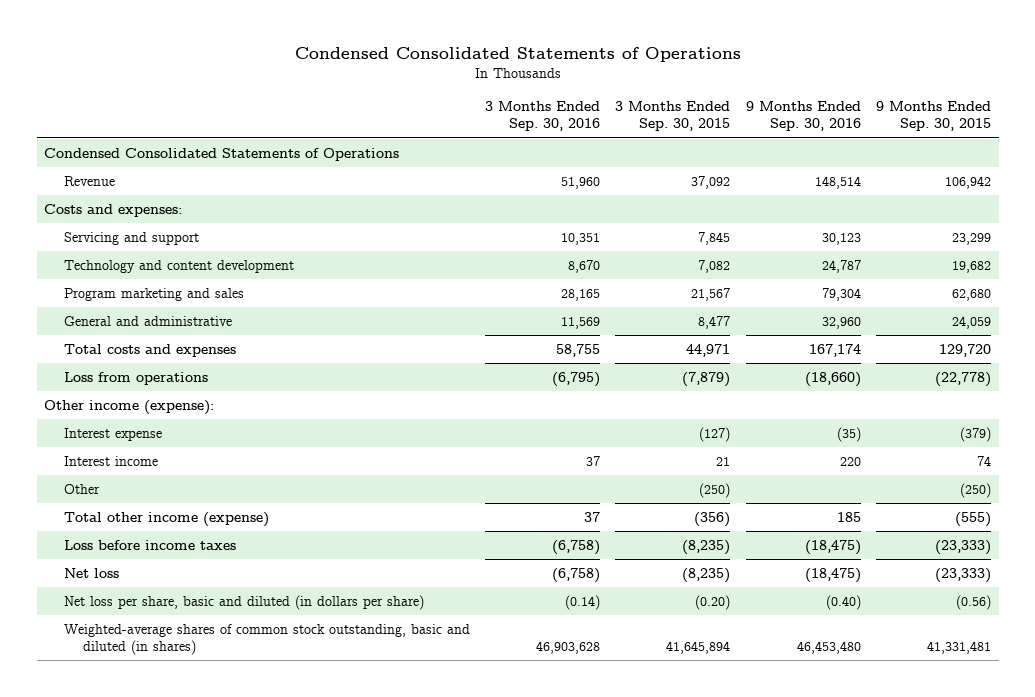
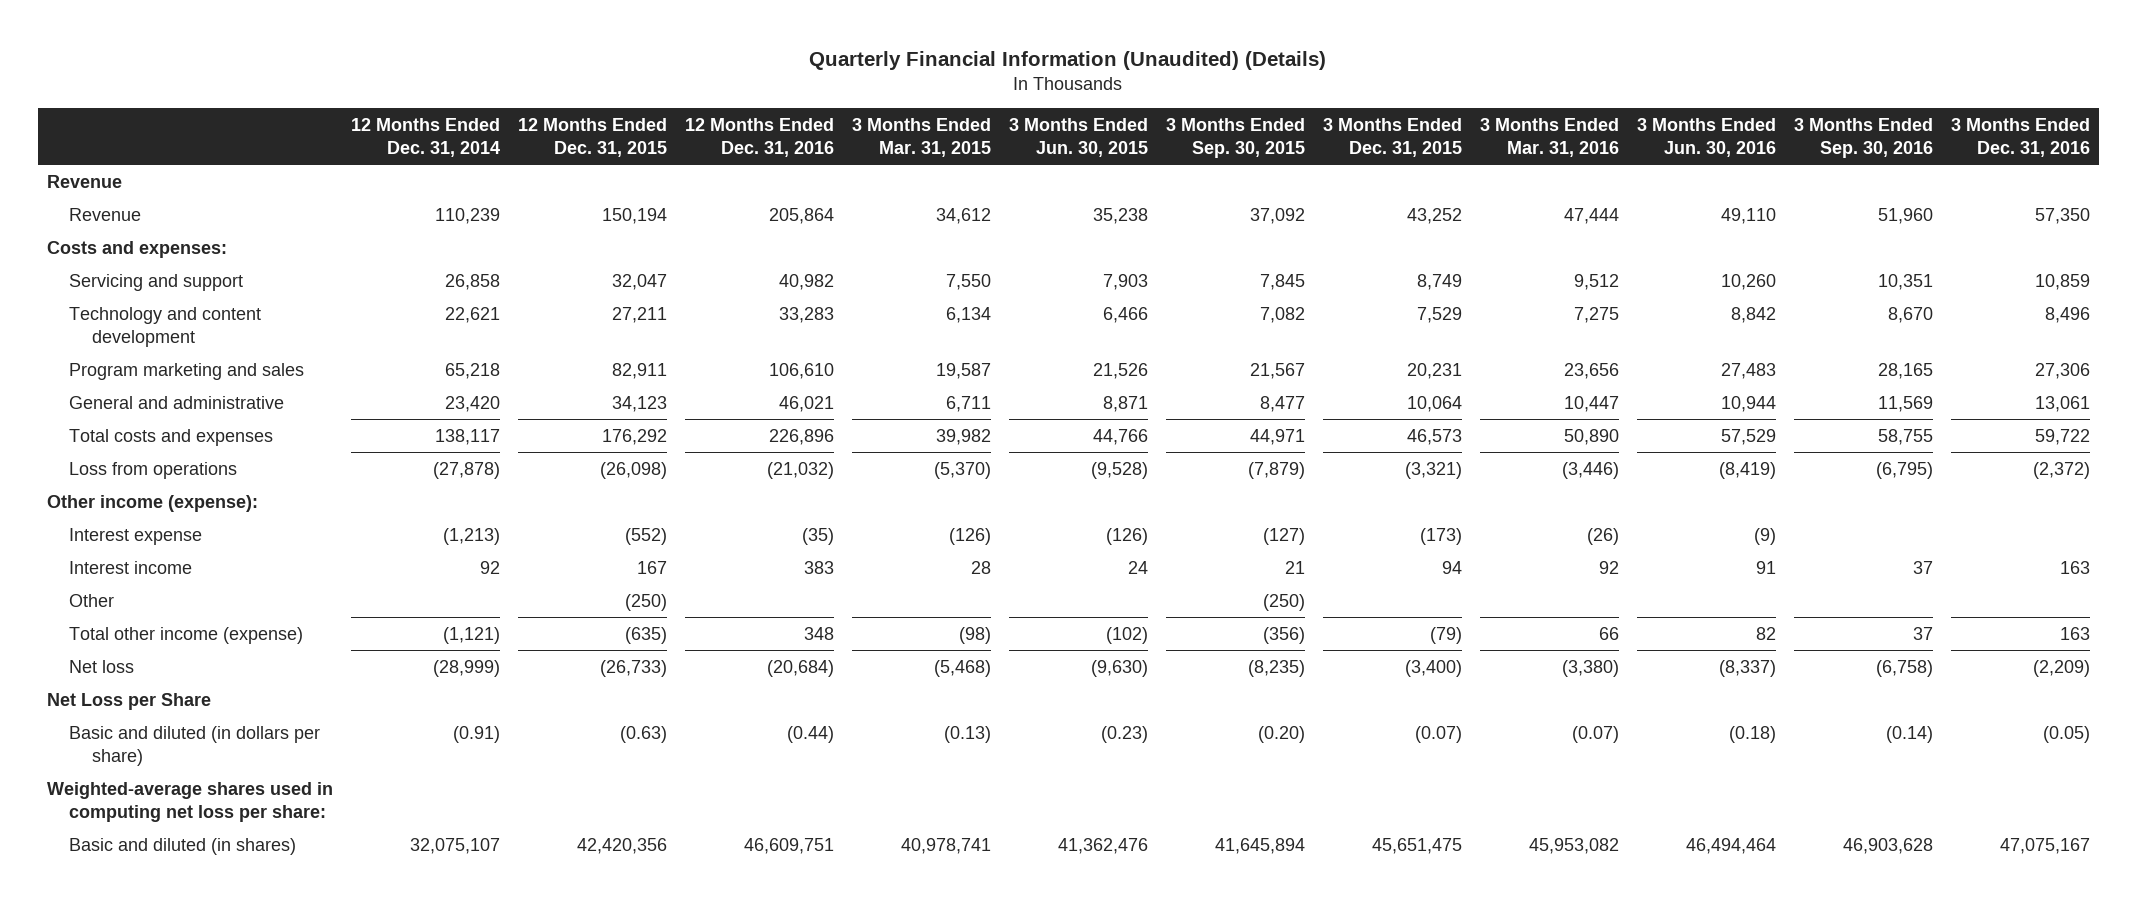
- Condensed Consolidated Statements of Operations
+ Quarterly Financial Information (Unaudited) (Details)
- | 3 Months Ended Sep. 30, 2016 | 3 Months Ended Sep. 30, 2015 | 9 Months Ended Sep. 30, 2016 | 9 Months Ended Sep. 30, 2015
+ | 12 Months Ended Dec. 31, 2014 | 12 Months Ended Dec. 31, 2015 | 12 Months Ended Dec. 31, 2016 | 3 Months Ended Mar. 31, 2015 | 3 Months Ended Jun. 30, 2015 | 3 Months Ended Sep. 30, 2015 | 3 Months Ended Dec. 31, 2015 | 3 Months Ended Mar. 31, 2016 | 3 Months Ended Jun. 30, 2016 | 3 Months Ended Sep. 30, 2016 | 3 Months Ended Dec. 31, 2016
- Condensed Consolidated Statements of Operations
+ Revenue
- Loss before income taxes | (6,758) | (8,235) | (18,475) | (23,333)
- Net loss per share, basic and diluted (in dollars per share) | (0.14) | (0.20) | (0.40) | (0.56)
- Weighted-average shares of common stock outstanding, basic and diluted (in shares) | 46,903,628 | 41,645,894 | 46,453,480 | 41,331,481
+ Net Loss per Share
+ Basic and diluted (in dollars per share) | (0.91) | (0.63) | (0.44) | (0.13) | (0.23) | (0.20) | (0.07) | (0.07) | (0.18) | (0.14) | (0.05)
+ Weighted-average shares used in computing net loss per share:
+ Basic and diluted (in shares) | 32,075,107 | 42,420,356 | 46,609,751 | 40,978,741 | 41,362,476 | 41,645,894 | 45,651,475 | 45,953,082 | 46,494,464 | 46,903,628 | 47,075,167

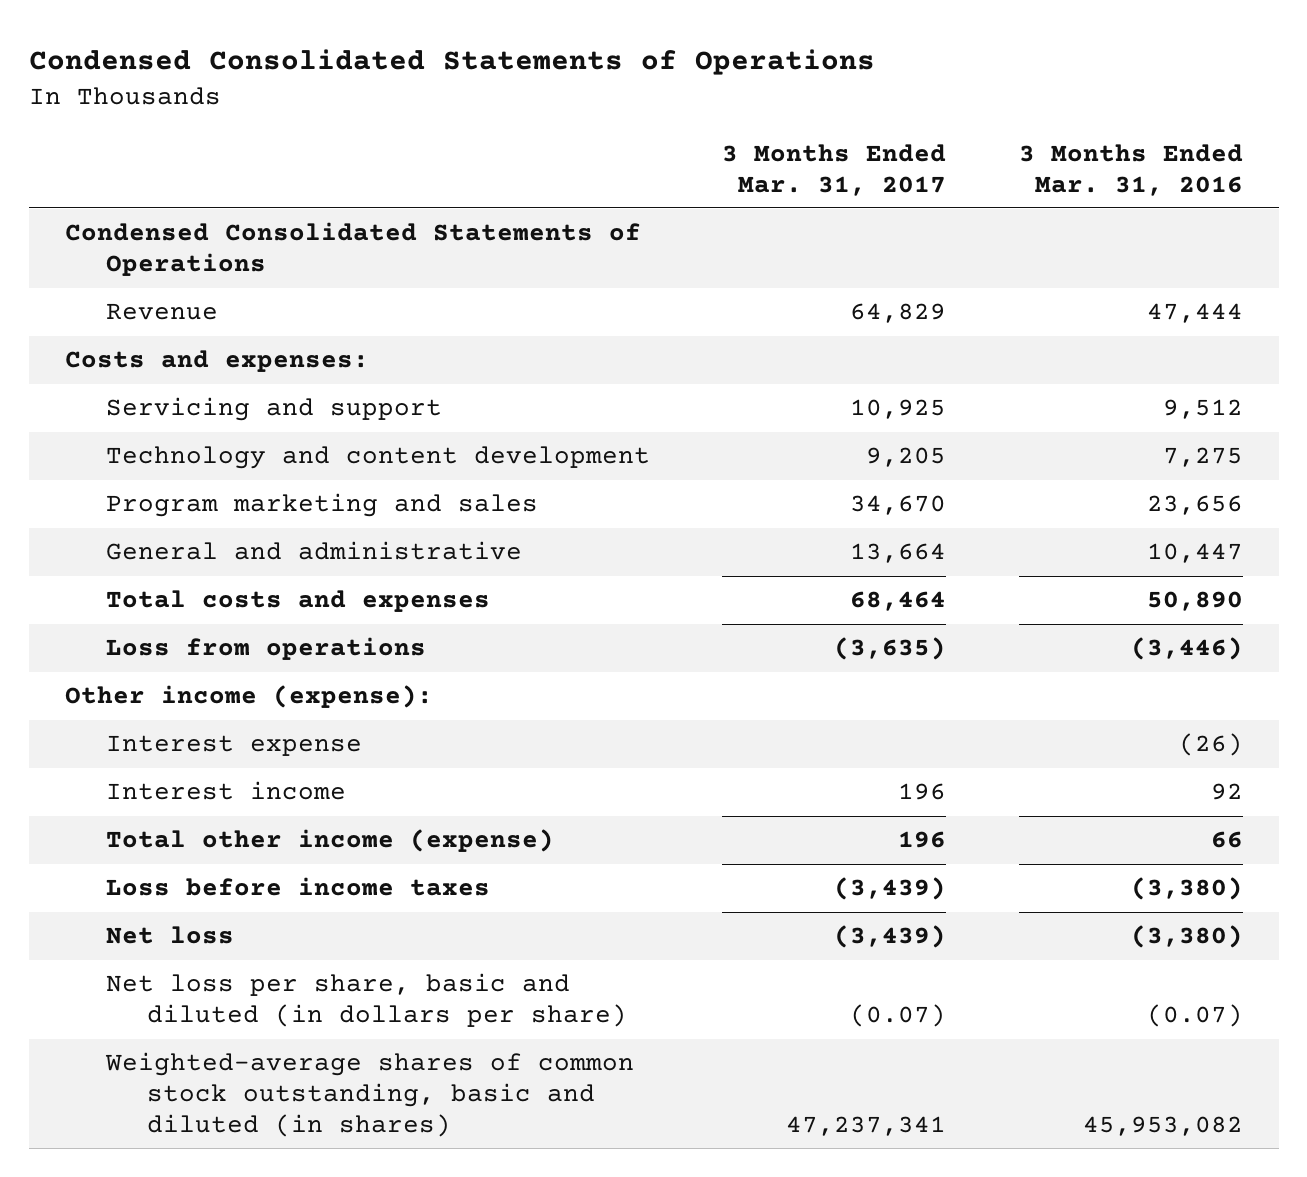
- Quarterly Financial Information (Unaudited) (Details)
+ Condensed Consolidated Statements of Operations
- | 12 Months Ended Dec. 31, 2014 | 12 Months Ended Dec. 31, 2015 | 12 Months Ended Dec. 31, 2016 | 3 Months Ended Mar. 31, 2015 | 3 Months Ended Jun. 30, 2015 | 3 Months Ended Sep. 30, 2015 | 3 Months Ended Dec. 31, 2015 | 3 Months Ended Mar. 31, 2016 | 3 Months Ended Jun. 30, 2016 | 3 Months Ended Sep. 30, 2016 | 3 Months Ended Dec. 31, 2016
+ | 3 Months Ended Mar. 31, 2017 | 3 Months Ended Mar. 31, 2016
- Revenue
+ Condensed Consolidated Statements of Operations
- Other | | (250) | | | | (250) | | | | |
+ Loss before income taxes | (3,439) | (3,380)
- Net Loss per Share
- Basic and diluted (in dollars per share) | (0.91) | (0.63) | (0.44) | (0.13) | (0.23) | (0.20) | (0.07) | (0.07) | (0.18) | (0.14) | (0.05)
- Weighted-average shares used in computing net loss per share:
- Basic and diluted (in shares) | 32,075,107 | 42,420,356 | 46,609,751 | 40,978,741 | 41,362,476 | 41,645,894 | 45,651,475 | 45,953,082 | 46,494,464 | 46,903,628 | 47,075,167
+ Net loss per share, basic and diluted (in dollars per share) | (0.07) | (0.07)
+ Weighted-average shares of common stock outstanding, basic and diluted (in shares) | 47,237,341 | 45,953,082

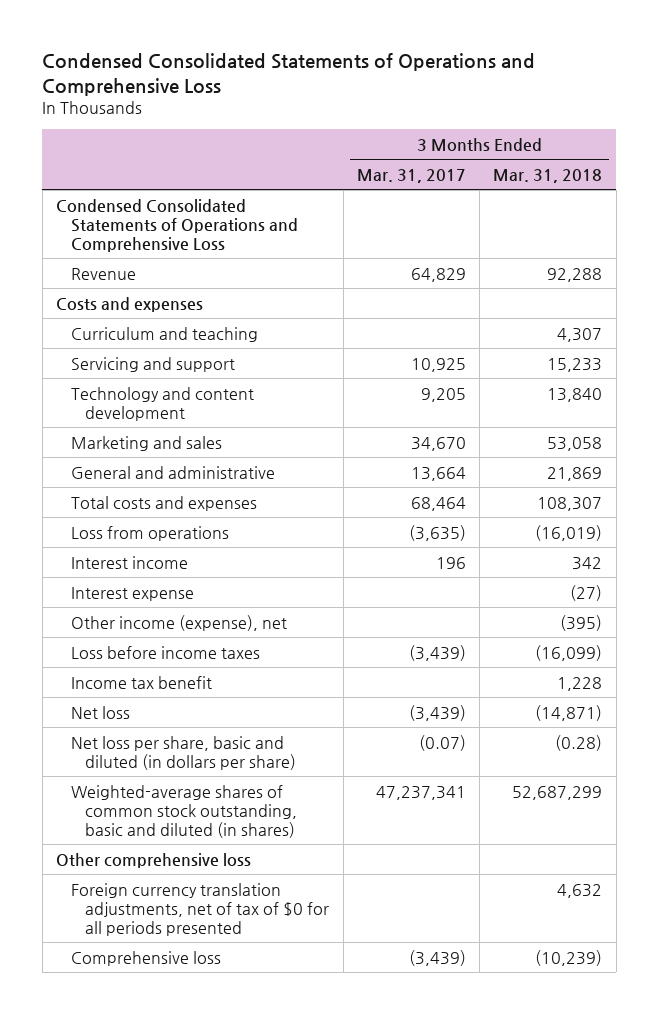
- Condensed Consolidated Statements of Operations
+ Condensed Consolidated Statements of Operations and Comprehensive Loss
- | 3 Months Ended Mar. 31, 2017 | 3 Months Ended Mar. 31, 2016
+ | 3 Months Ended Mar. 31, 2017 | 3 Months Ended Mar. 31, 2018
- Condensed Consolidated Statements of Operations
+ Condensed Consolidated Statements of Operations and Comprehensive Loss
- Costs and expenses:
+ Costs and expenses
+ Curriculum and teaching | | 4,307
- Program marketing and sales | 34,670 | 23,656
+ Marketing and sales | 34,670 | 53,058
- Other income (expense):
- Total other income (expense) | 196 | 66
moved down: Interest expense | | (27)
+ Other income (expense), net | | (395)
+ Income tax benefit | | 1,228
+ Other comprehensive loss
+ Foreign currency translation adjustments, net of tax of $0 for all periods presented | | 4,632
+ Comprehensive loss | (3,439) | (10,239)

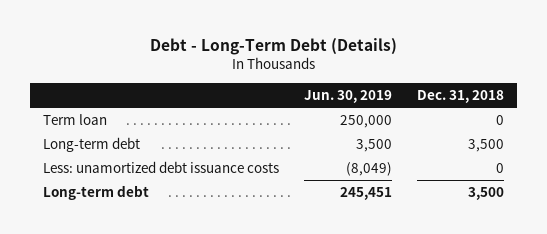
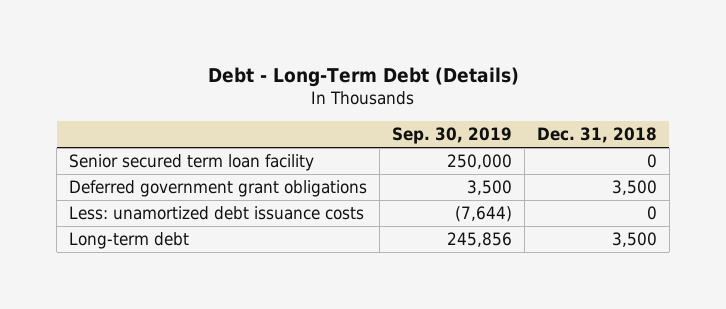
- | Jun. 30, 2019 | Dec. 31, 2018
+ | Sep. 30, 2019 | Dec. 31, 2018
- Term loan | 250,000 | 0
- Long-term debt | 3,500 | 3,500
+ Senior secured term loan facility | 250,000 | 0
+ Deferred government grant obligations | 3,500 | 3,500

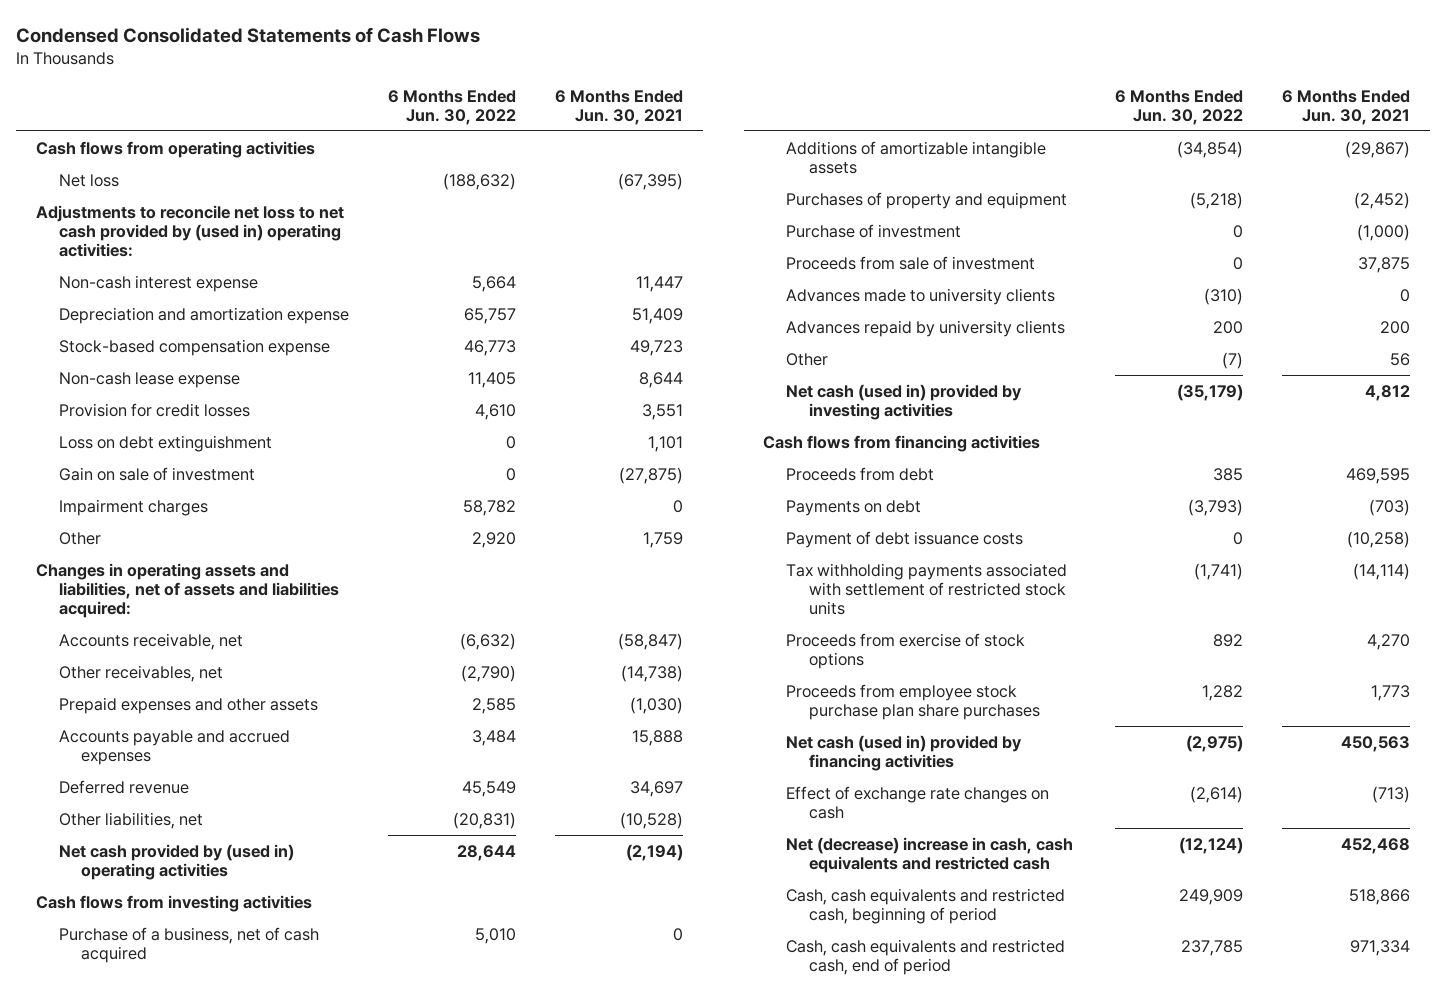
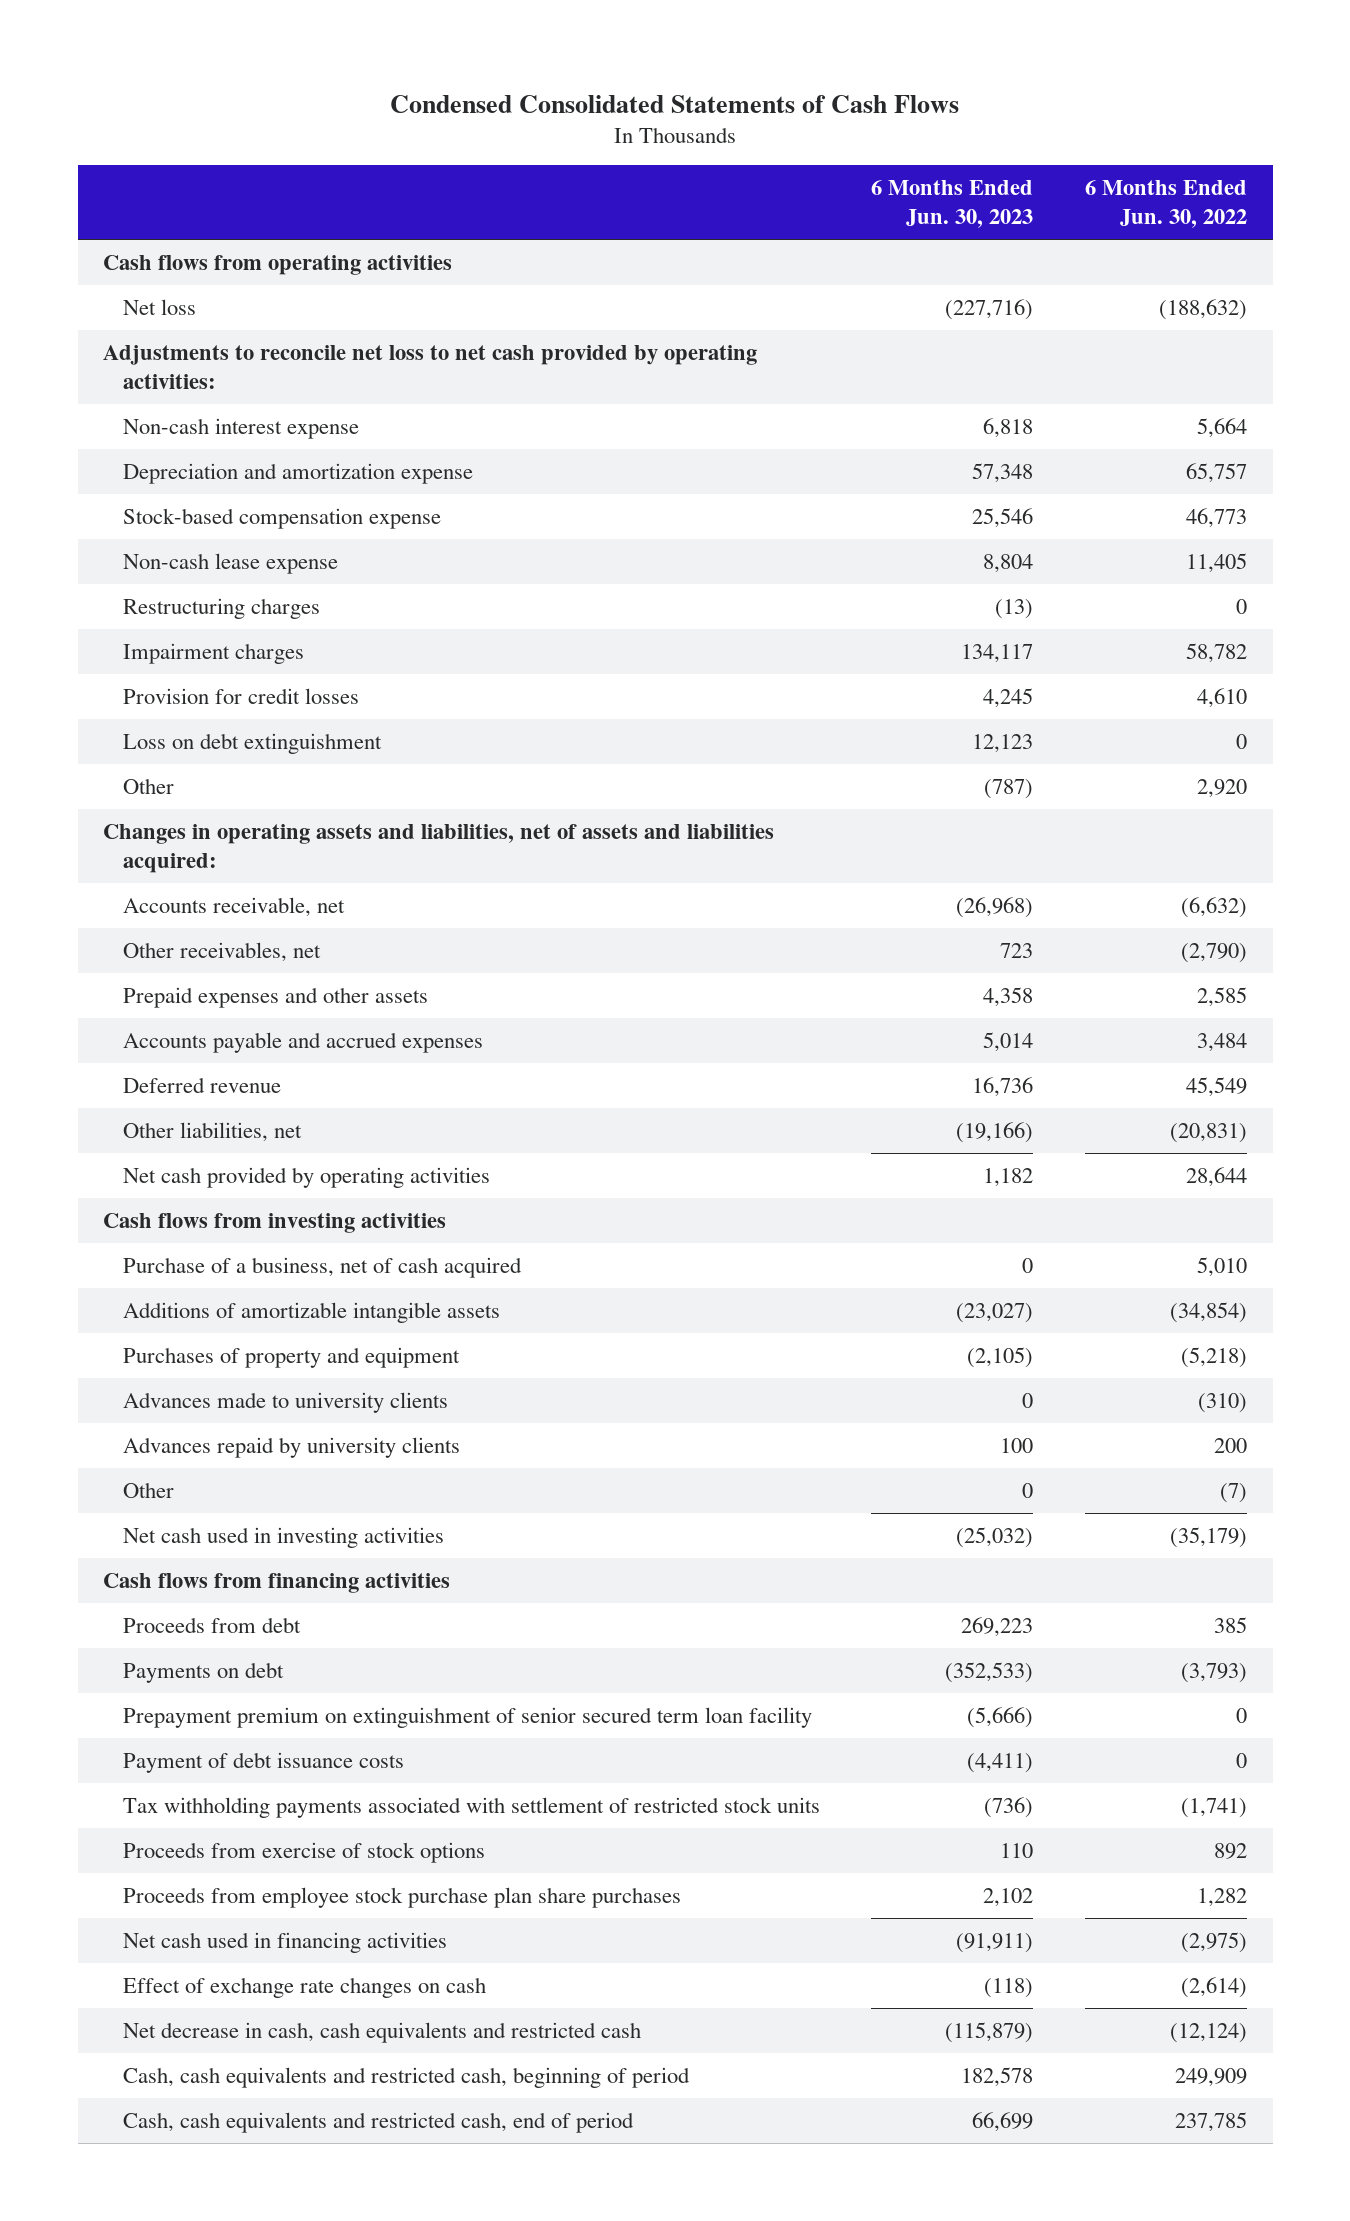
- | 6 Months Ended Jun. 30, 2022 | 6 Months Ended Jun. 30, 2021
+ | 6 Months Ended Jun. 30, 2023 | 6 Months Ended Jun. 30, 2022
- Adjustments to reconcile net loss to net cash provided by (used in) operating activities:
+ Adjustments to reconcile net loss to net cash provided by operating activities:
+ Restructuring charges | (13) | 0
moved up: Impairment charges | 134,117 | 58,782
- Gain on sale of investment | 0 | (27,875)
- Net cash provided by (used in) operating activities | 28,644 | (2,194)
+ Net cash provided by operating activities | 1,182 | 28,644
- Purchase of investment | 0 | (1,000)
- Proceeds from sale of investment | 0 | 37,875
- Net cash (used in) provided by investing activities | (35,179) | 4,812
+ Net cash used in investing activities | (25,032) | (35,179)
+ Prepayment premium on extinguishment of senior secured term loan facility | (5,666) | 0
- Net cash (used in) provided by financing activities | (2,975) | 450,563
+ Net cash used in financing activities | (91,911) | (2,975)
- Net (decrease) increase in cash, cash equivalents and restricted cash | (12,124) | 452,468
+ Net decrease in cash, cash equivalents and restricted cash | (115,879) | (12,124)

